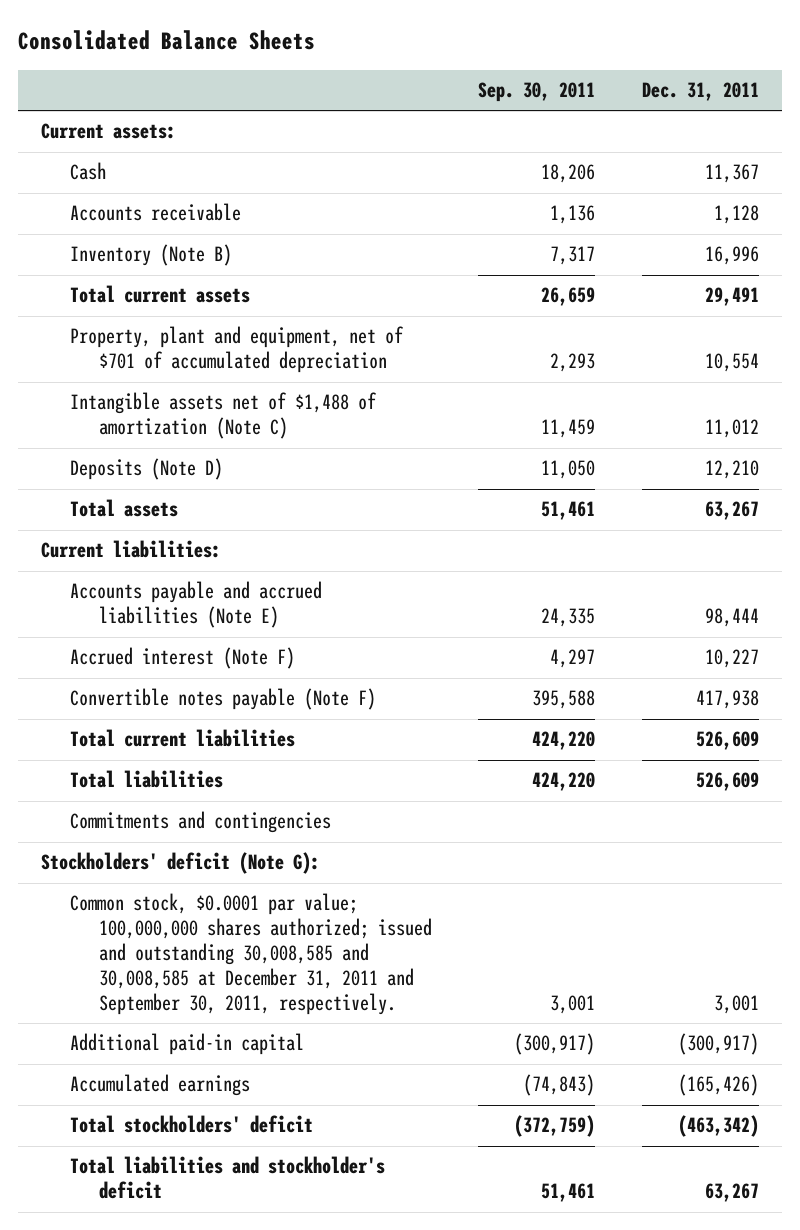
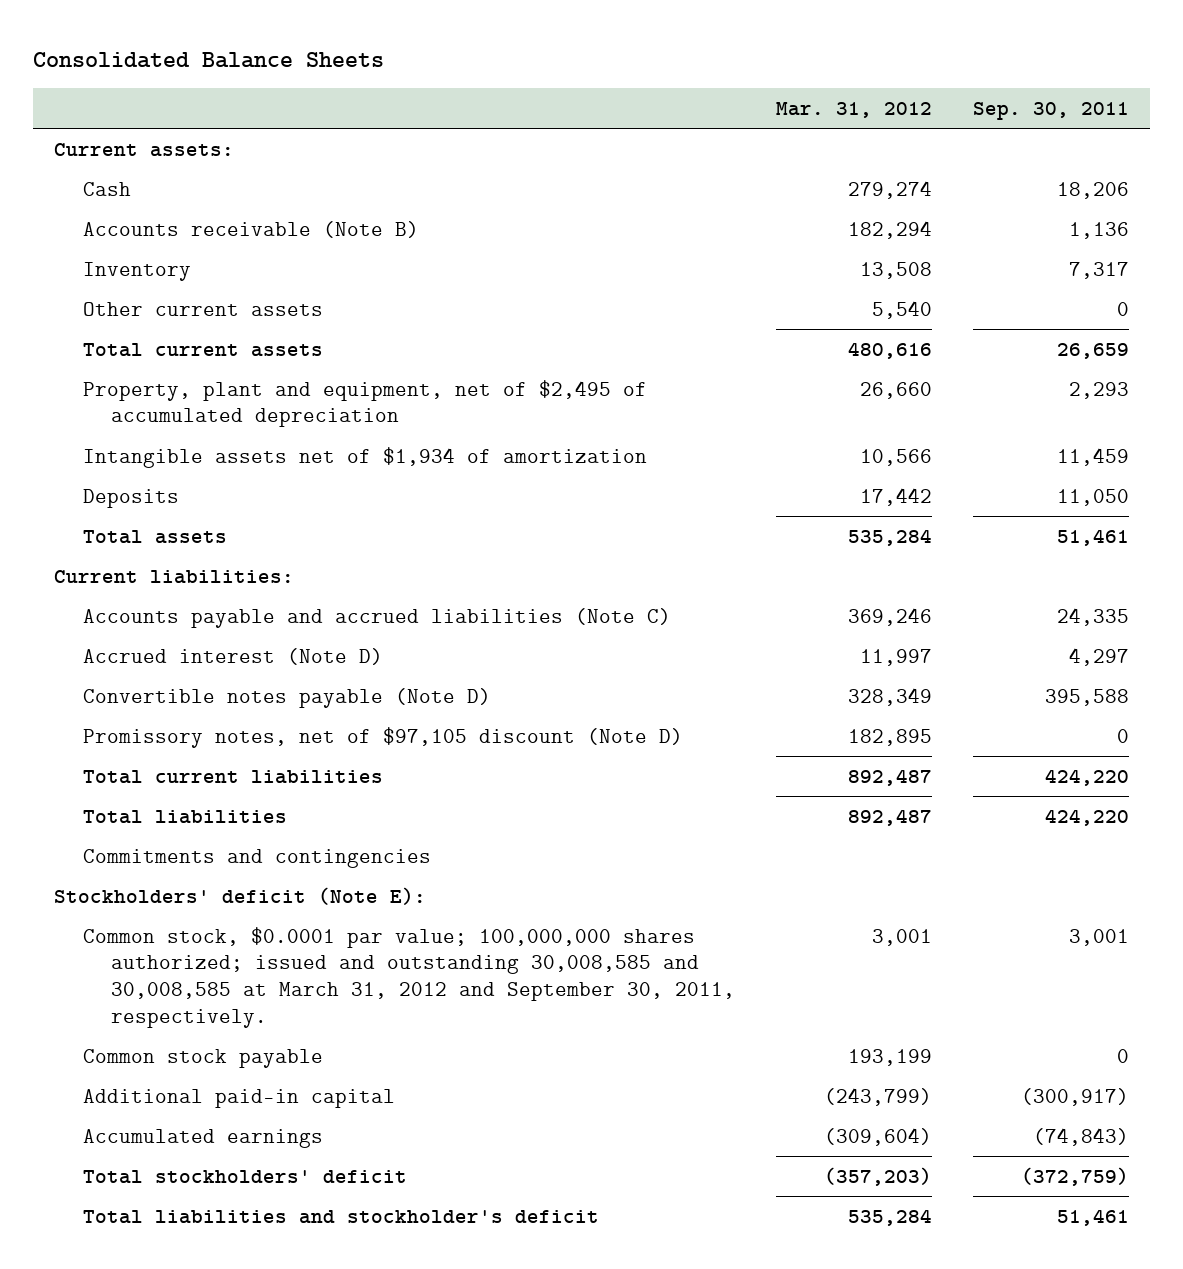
- | Sep. 30, 2011 | Dec. 31, 2011
+ | Mar. 31, 2012 | Sep. 30, 2011
- Accounts receivable | 1,136 | 1,128
- Inventory (Note B) | 7,317 | 16,996
+ Accounts receivable (Note B) | 182,294 | 1,136
+ Inventory | 13,508 | 7,317
+ Other current assets | 5,540 | 0
- Property, plant and equipment, net of $701 of accumulated depreciation | 2,293 | 10,554
- Intangible assets net of $1,488 of amortization (Note C) | 11,459 | 11,012
- Deposits (Note D) | 11,050 | 12,210
+ Property, plant and equipment, net of $2,495 of accumulated depreciation | 26,660 | 2,293
+ Intangible assets net of $1,934 of amortization | 10,566 | 11,459
+ Deposits | 17,442 | 11,050
- Accounts payable and accrued liabilities (Note E) | 24,335 | 98,444
- Accrued interest (Note F) | 4,297 | 10,227
- Convertible notes payable (Note F) | 395,588 | 417,938
+ Accounts payable and accrued liabilities (Note C) | 369,246 | 24,335
+ Accrued interest (Note D) | 11,997 | 4,297
+ Convertible notes payable (Note D) | 328,349 | 395,588
+ Promissory notes, net of $97,105 discount (Note D) | 182,895 | 0
- Stockholders' deficit (Note G):
- Common stock, $0.0001 par value; 100,000,000 shares authorized; issued and outstanding 30,008,585 and 30,008,585 at December 31, 2011 and September 30, 2011, respectively. | 3,001 | 3,001
+ Stockholders' deficit (Note E):
+ Common stock, $0.0001 par value; 100,000,000 shares authorized; issued and outstanding 30,008,585 and 30,008,585 at March 31, 2012 and September 30, 2011, respectively. | 3,001 | 3,001
+ Common stock payable | 193,199 | 0

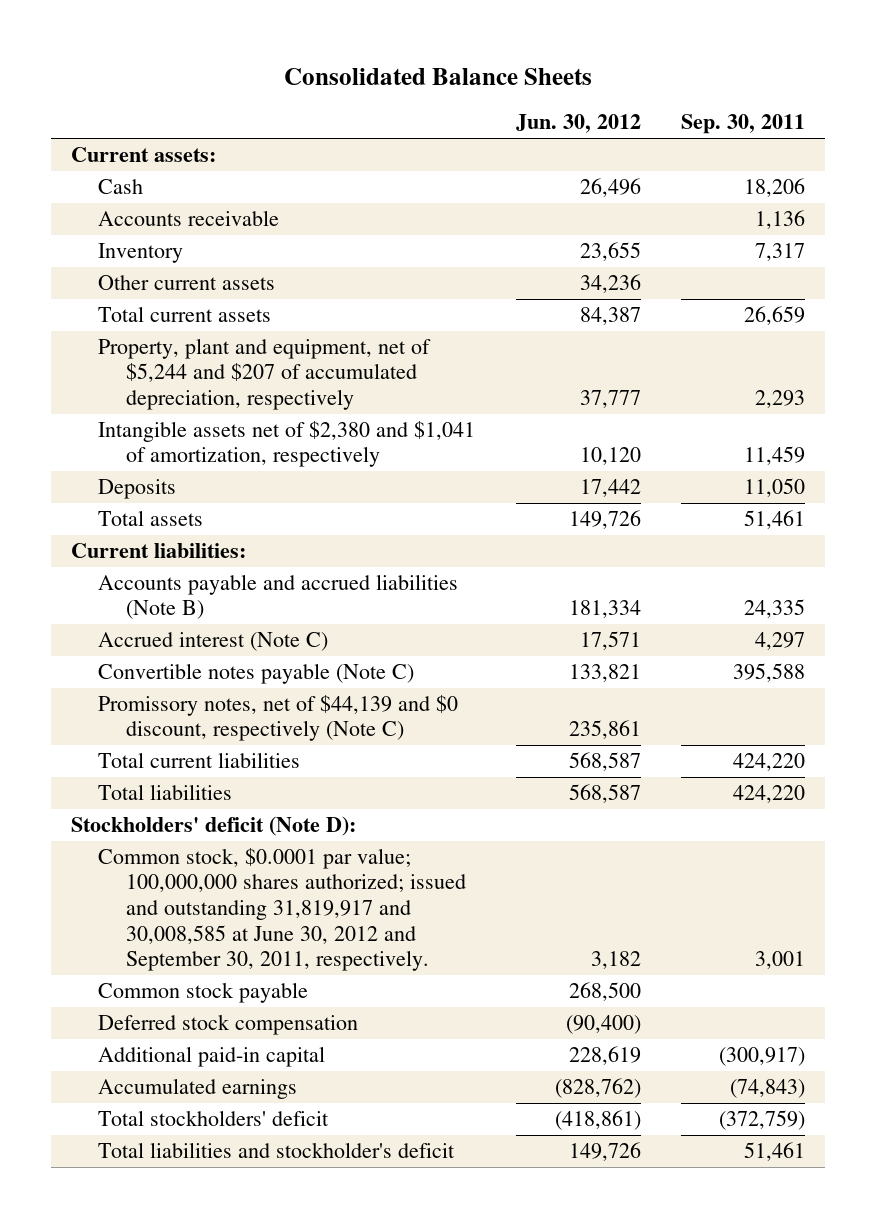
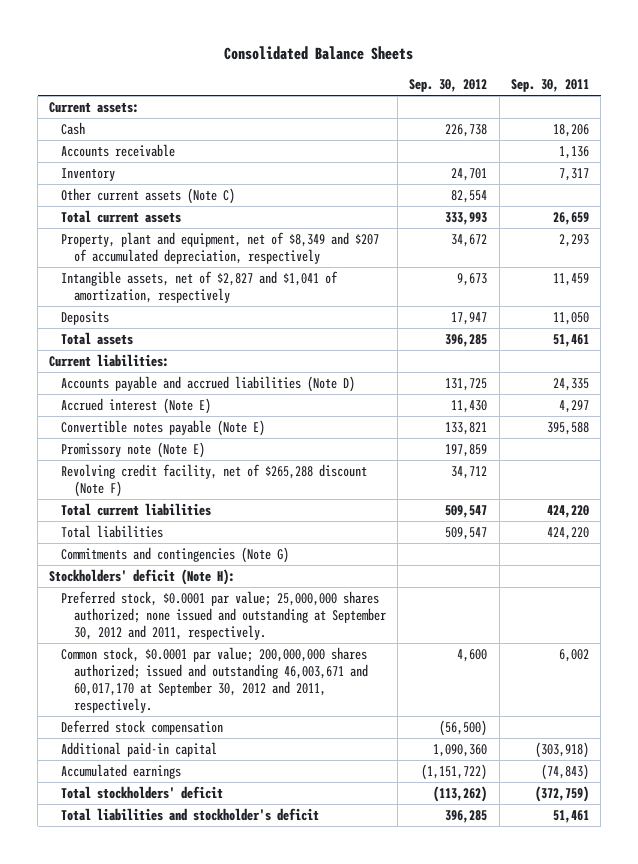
- | Jun. 30, 2012 | Sep. 30, 2011
+ | Sep. 30, 2012 | Sep. 30, 2011
- Other current assets | 34,236 |
+ Other current assets (Note C) | 82,554 |
- Property, plant and equipment, net of $5,244 and $207 of accumulated depreciation, respectively | 37,777 | 2,293
- Intangible assets net of $2,380 and $1,041 of amortization, respectively | 10,120 | 11,459
+ Property, plant and equipment, net of $8,349 and $207 of accumulated depreciation, respectively | 34,672 | 2,293
+ Intangible assets, net of $2,827 and $1,041 of amortization, respectively | 9,673 | 11,459
- Accounts payable and accrued liabilities (Note B) | 181,334 | 24,335
- Accrued interest (Note C) | 17,571 | 4,297
- Convertible notes payable (Note C) | 133,821 | 395,588
- Promissory notes, net of $44,139 and $0 discount, respectively (Note C) | 235,861 |
+ Accounts payable and accrued liabilities (Note D) | 131,725 | 24,335
+ Accrued interest (Note E) | 11,430 | 4,297
+ Convertible notes payable (Note E) | 133,821 | 395,588
+ Promissory note (Note E) | 197,859 |
+ Revolving credit facility, net of $265,288 discount (Note F) | 34,712 |
- Stockholders' deficit (Note D):
- Common stock, $0.0001 par value; 100,000,000 shares authorized; issued and outstanding 31,819,917 and 30,008,585 at June 30, 2012 and September 30, 2011, respectively. | 3,182 | 3,001
- Common stock payable | 268,500 |
+ Commitments and contingencies (Note G)
+ Stockholders' deficit (Note H):
+ Preferred stock, $0.0001 par value; 25,000,000 shares authorized; none issued and outstanding at September 30, 2012 and 2011, respectively.
+ Common stock, $0.0001 par value; 200,000,000 shares authorized; issued and outstanding 46,003,671 and 60,017,170 at September 30, 2012 and 2011, respectively. | 4,600 | 6,002
- Additional paid-in capital | 228,619 | (300,917)
+ Additional paid-in capital | 1,090,360 | (303,918)

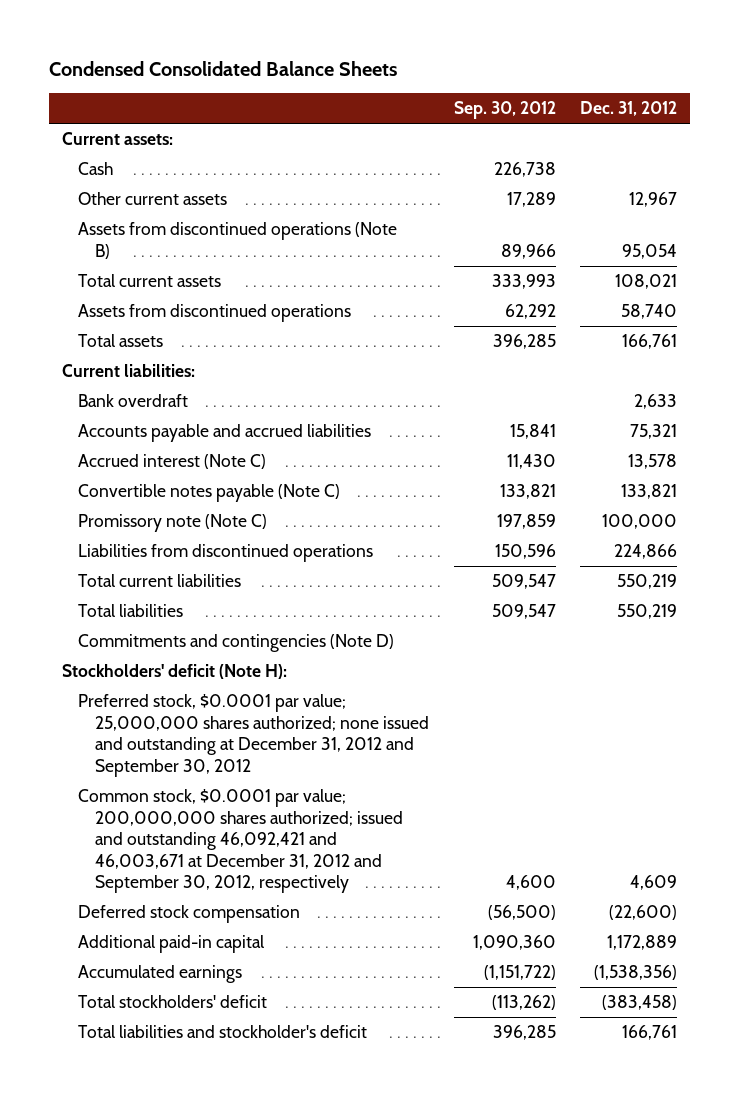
- Consolidated Balance Sheets
+ Condensed Consolidated Balance Sheets
- | Sep. 30, 2012 | Sep. 30, 2011
+ | Sep. 30, 2012 | Dec. 31, 2012
- Accounts receivable | | 1,136
- Inventory | 24,701 | 7,317
- Other current assets (Note C) | 82,554 |
+ Other current assets | 17,289 | 12,967
+ Assets from discontinued operations (Note B) | 89,966 | 95,054
- Property, plant and equipment, net of $8,349 and $207 of accumulated depreciation, respectively | 34,672 | 2,293
- Intangible assets, net of $2,827 and $1,041 of amortization, respectively | 9,673 | 11,459
- Deposits | 17,947 | 11,050
+ Assets from discontinued operations | 62,292 | 58,740
- Accounts payable and accrued liabilities (Note D) | 131,725 | 24,335
- Accrued interest (Note E) | 11,430 | 4,297
- Convertible notes payable (Note E) | 133,821 | 395,588
- Promissory note (Note E) | 197,859 |
- Revolving credit facility, net of $265,288 discount (Note F) | 34,712 |
+ Bank overdraft | | 2,633
+ Accounts payable and accrued liabilities | 15,841 | 75,321
+ Accrued interest (Note C) | 11,430 | 13,578
+ Convertible notes payable (Note C) | 133,821 | 133,821
+ Promissory note (Note C) | 197,859 | 100,000
+ Liabilities from discontinued operations | 150,596 | 224,866
- Commitments and contingencies (Note G)
+ Commitments and contingencies (Note D)
- Preferred stock, $0.0001 par value; 25,000,000 shares authorized; none issued and outstanding at September 30, 2012 and 2011, respectively.
- Common stock, $0.0001 par value; 200,000,000 shares authorized; issued and outstanding 46,003,671 and 60,017,170 at September 30, 2012 and 2011, respectively. | 4,600 | 6,002
+ Preferred stock, $0.0001 par value; 25,000,000 shares authorized; none issued and outstanding at December 31, 2012 and September 30, 2012
+ Common stock, $0.0001 par value; 200,000,000 shares authorized; issued and outstanding 46,092,421 and 46,003,671 at December 31, 2012 and September 30, 2012, respectively | 4,600 | 4,609

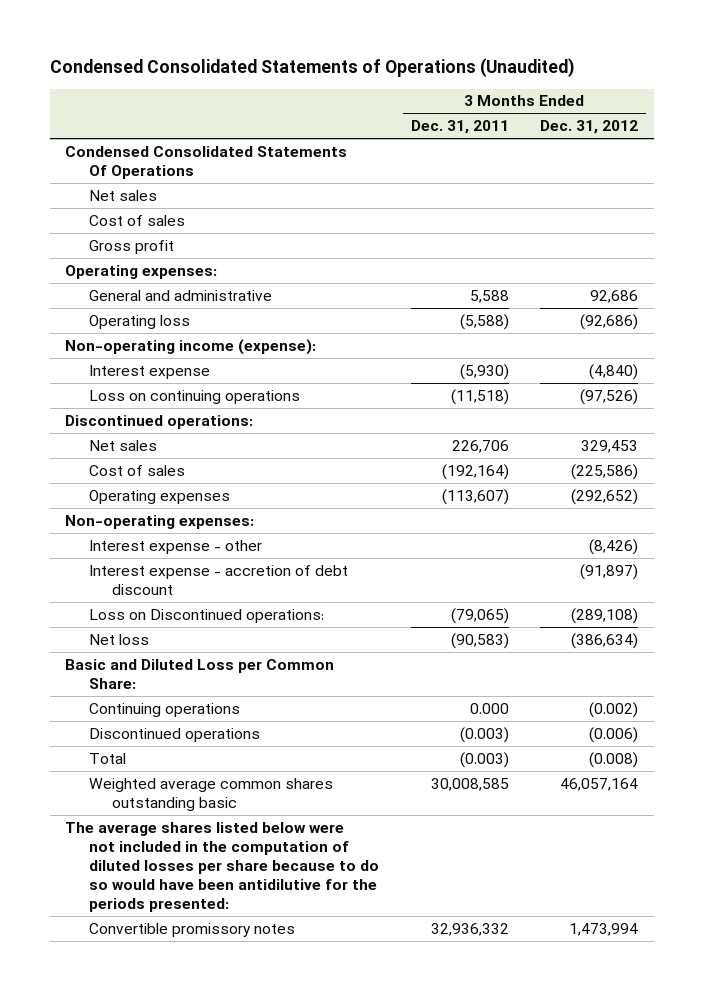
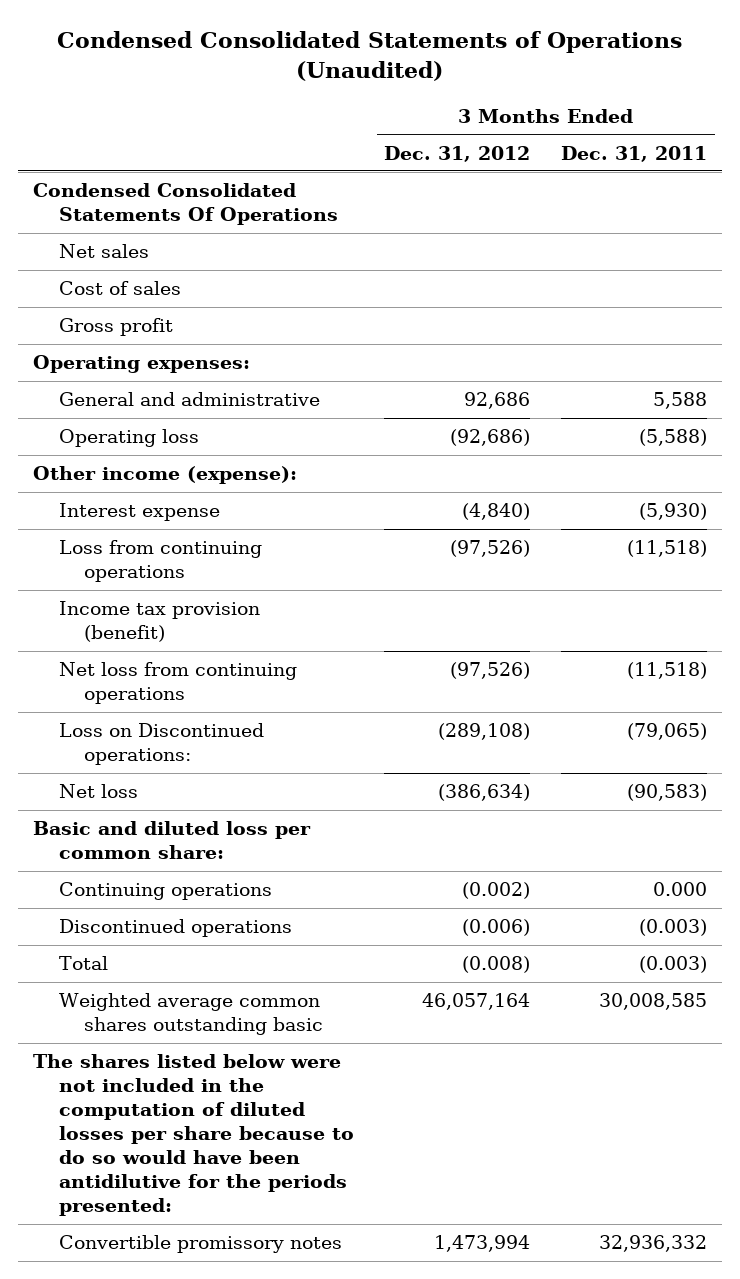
- | 3 Months Ended Dec. 31, 2011 | 3 Months Ended Dec. 31, 2012
+ | 3 Months Ended Dec. 31, 2012 | 3 Months Ended Dec. 31, 2011
- Non-operating income (expense):
+ Other income (expense):
- Loss on continuing operations | (11,518) | (97,526)
- Discontinued operations:
- Net sales | 226,706 | 329,453
- Cost of sales | (192,164) | (225,586)
- Operating expenses | (113,607) | (292,652)
- Non-operating expenses:
- Interest expense - other | | (8,426)
- Interest expense - accretion of debt discount | | (91,897)
+ Loss from continuing operations | (97,526) | (11,518)
+ Income tax provision (benefit)
+ Net loss from continuing operations | (97,526) | (11,518)
- Basic and Diluted Loss per Common Share:
+ Basic and diluted loss per common share:
- The average shares listed below were not included in the computation of diluted losses per share because to do so would have been antidilutive for the periods presented:
+ The shares listed below were not included in the computation of diluted losses per share because to do so would have been antidilutive for the periods presented:

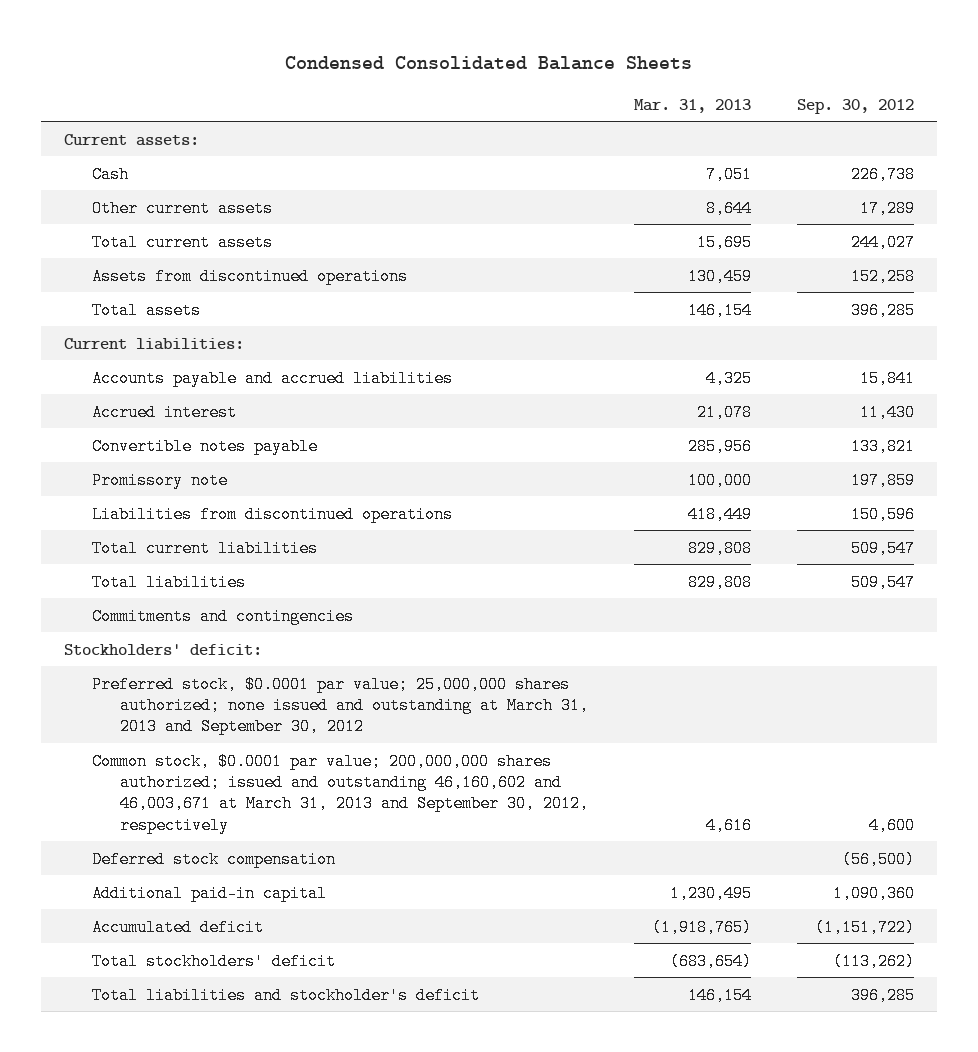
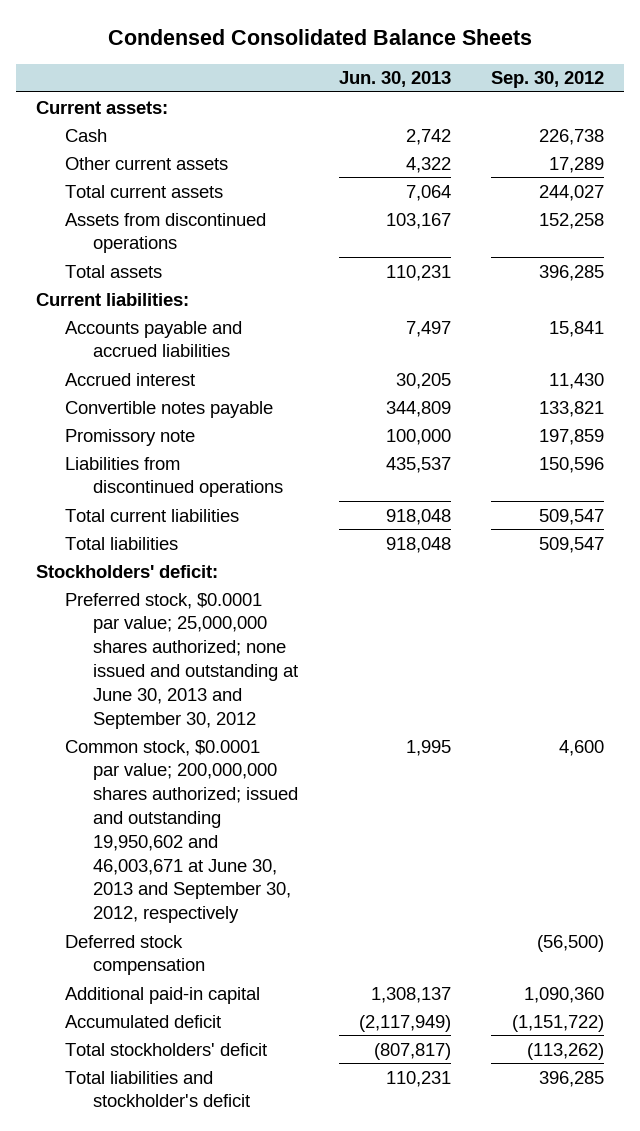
- | Mar. 31, 2013 | Sep. 30, 2012
+ | Jun. 30, 2013 | Sep. 30, 2012
- Commitments and contingencies
- Preferred stock, $0.0001 par value; 25,000,000 shares authorized; none issued and outstanding at March 31, 2013 and September 30, 2012
- Common stock, $0.0001 par value; 200,000,000 shares authorized; issued and outstanding 46,160,602 and 46,003,671 at March 31, 2013 and September 30, 2012, respectively | 4,616 | 4,600
+ Preferred stock, $0.0001 par value; 25,000,000 shares authorized; none issued and outstanding at June 30, 2013 and September 30, 2012
+ Common stock, $0.0001 par value; 200,000,000 shares authorized; issued and outstanding 19,950,602 and 46,003,671 at June 30, 2013 and September 30, 2012, respectively | 1,995 | 4,600

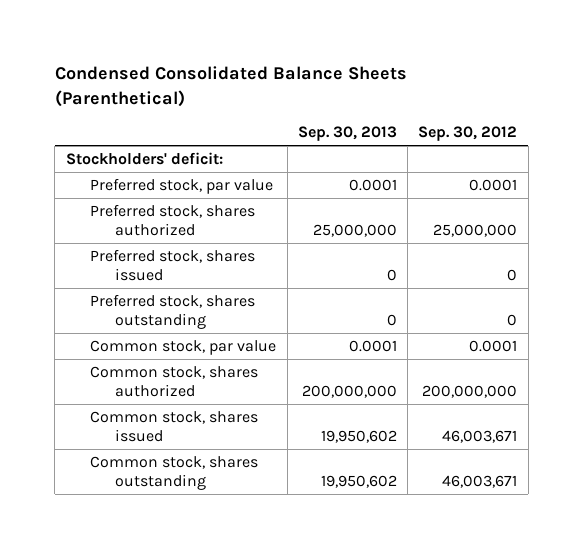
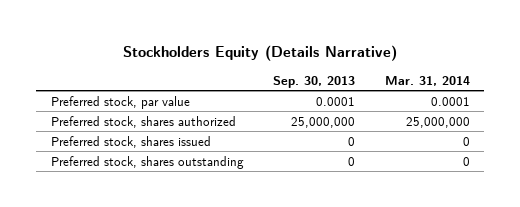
- Condensed Consolidated Balance Sheets (Parenthetical)
+ Stockholders Equity (Details Narrative)
- | Sep. 30, 2013 | Sep. 30, 2012
+ | Sep. 30, 2013 | Mar. 31, 2014
- Stockholders' deficit:
- Common stock, par value | 0.0001 | 0.0001
- Common stock, shares authorized | 200,000,000 | 200,000,000
- Common stock, shares issued | 19,950,602 | 46,003,671
- Common stock, shares outstanding | 19,950,602 | 46,003,671

